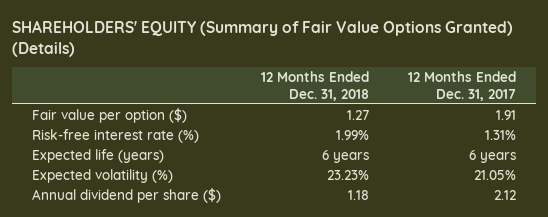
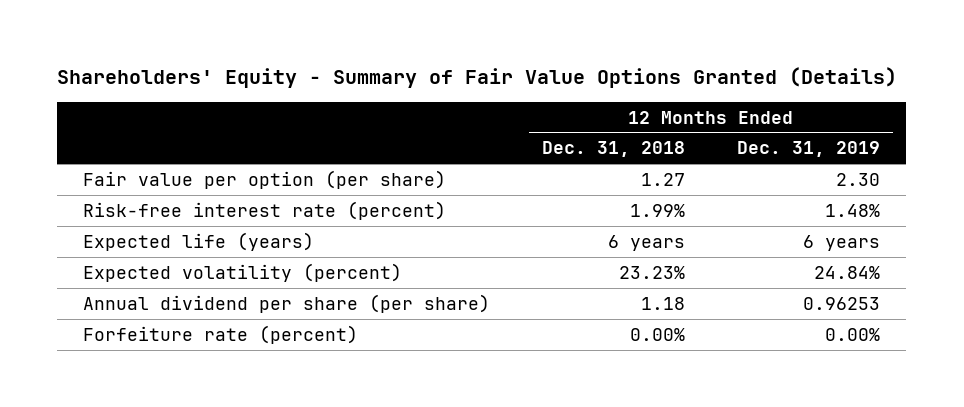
- SHAREHOLDERS' EQUITY (Summary of Fair Value Options Granted) (Details)
+ Shareholders' Equity - Summary of Fair Value Options Granted (Details)
- | 12 Months Ended Dec. 31, 2018 | 12 Months Ended Dec. 31, 2017
+ | 12 Months Ended Dec. 31, 2018 | 12 Months Ended Dec. 31, 2019
- Fair value per option ($) | 1.27 | 1.91
- Risk-free interest rate (%) | 1.99% | 1.31%
+ Fair value per option (per share) | 1.27 | 2.30
+ Risk-free interest rate (percent) | 1.99% | 1.48%
- Expected volatility (%) | 23.23% | 21.05%
- Annual dividend per share ($) | 1.18 | 2.12
+ Expected volatility (percent) | 23.23% | 24.84%
+ Annual dividend per share (per share) | 1.18 | 0.96253
+ Forfeiture rate (percent) | 0.00% | 0.00%

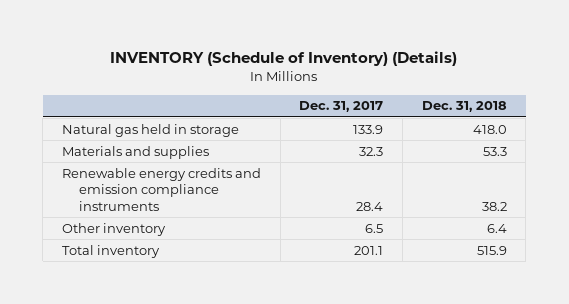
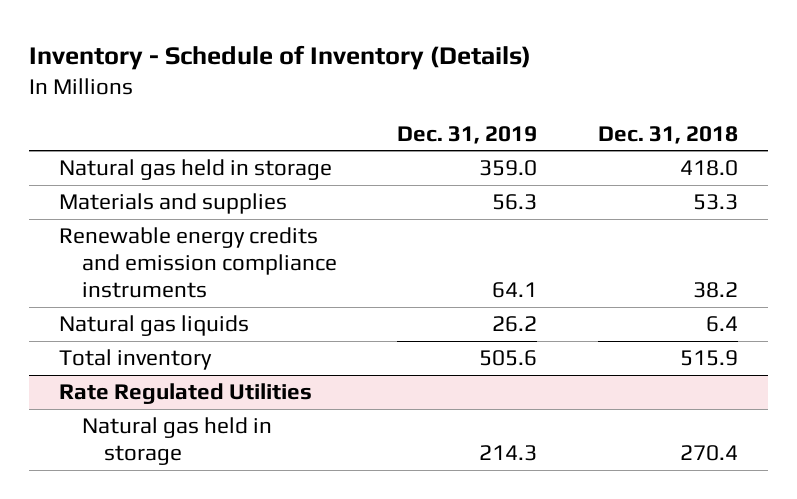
- INVENTORY (Schedule of Inventory) (Details)
+ Inventory - Schedule of Inventory (Details)
- | Dec. 31, 2017 | Dec. 31, 2018
+ | Dec. 31, 2019 | Dec. 31, 2018
- Other inventory | 6.5 | 6.4
+ Natural gas liquids | 26.2 | 6.4
+ Rate Regulated Utilities
+ Natural gas held in storage | 214.3 | 270.4

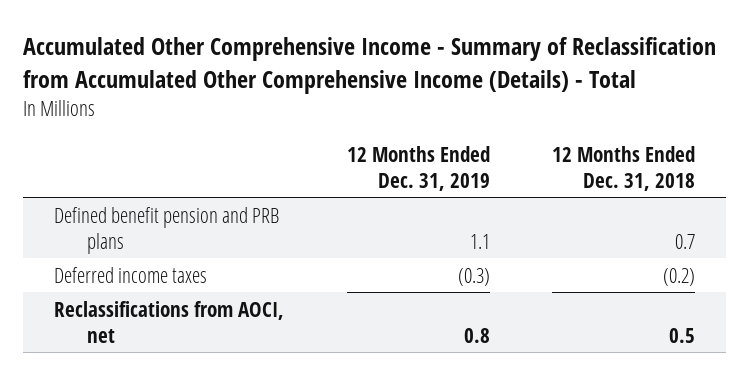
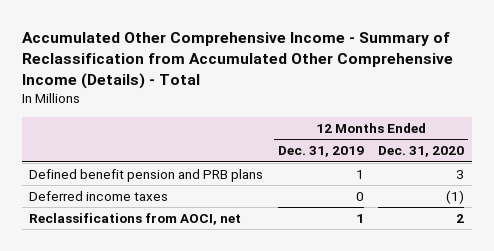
- | 12 Months Ended Dec. 31, 2019 | 12 Months Ended Dec. 31, 2018
+ | 12 Months Ended Dec. 31, 2019 | 12 Months Ended Dec. 31, 2020
- Defined benefit pension and PRB plans | 1.1 | 0.7
- Deferred income taxes | (0.3) | (0.2)
- Reclassifications from AOCI, net | 0.8 | 0.5
+ Defined benefit pension and PRB plans | 1 | 3
+ Deferred income taxes | 0 | (1)
+ Reclassifications from AOCI, net | 1 | 2

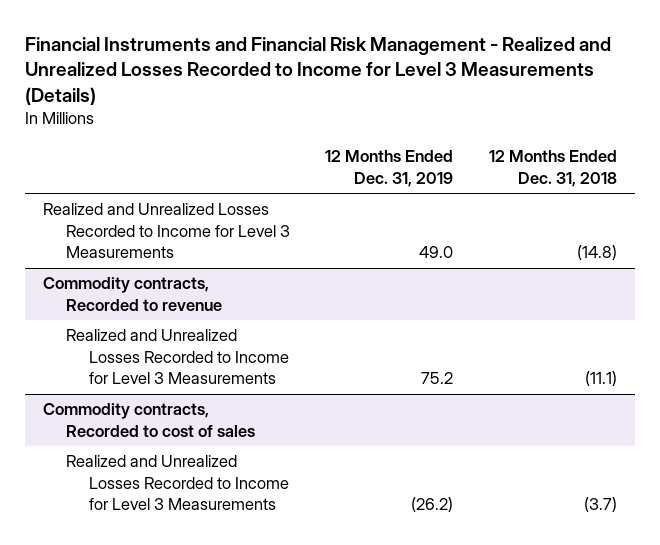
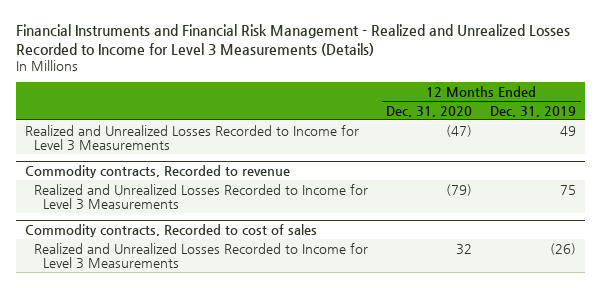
- | 12 Months Ended Dec. 31, 2019 | 12 Months Ended Dec. 31, 2018
+ | 12 Months Ended Dec. 31, 2020 | 12 Months Ended Dec. 31, 2019
- Realized and Unrealized Losses Recorded to Income for Level 3 Measurements | 49.0 | (14.8)
+ Realized and Unrealized Losses Recorded to Income for Level 3 Measurements | (47) | 49
@ Commodity contracts, Recorded to revenue
- Realized and Unrealized Losses Recorded to Income for Level 3 Measurements | 75.2 | (11.1)
+ Realized and Unrealized Losses Recorded to Income for Level 3 Measurements | (79) | 75
@ Commodity contracts, Recorded to cost of sales
- Realized and Unrealized Losses Recorded to Income for Level 3 Measurements | (26.2) | (3.7)
+ Realized and Unrealized Losses Recorded to Income for Level 3 Measurements | 32 | (26)

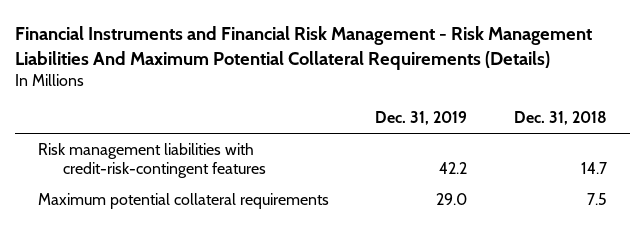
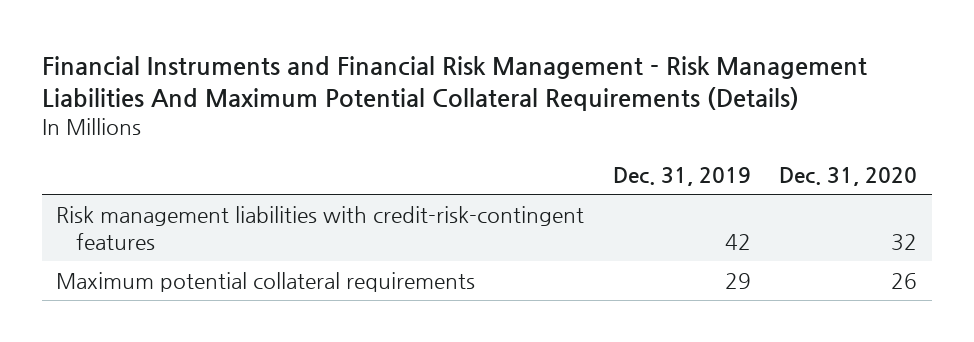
- | Dec. 31, 2019 | Dec. 31, 2018
+ | Dec. 31, 2019 | Dec. 31, 2020
- Risk management liabilities with credit-risk-contingent features | 42.2 | 14.7
- Maximum potential collateral requirements | 29.0 | 7.5
+ Risk management liabilities with credit-risk-contingent features | 42 | 32
+ Maximum potential collateral requirements | 29 | 26

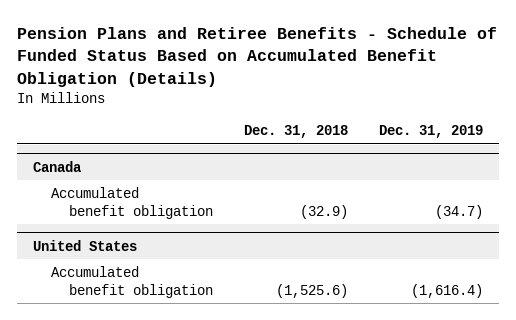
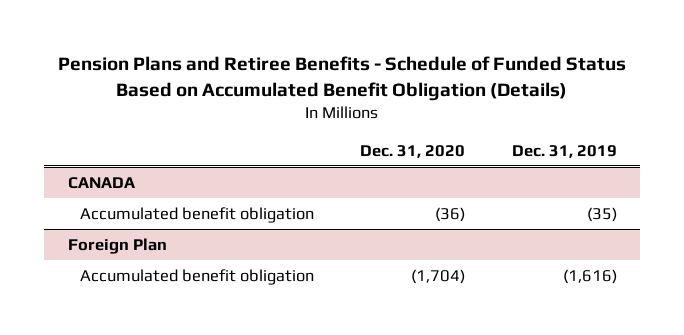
- | Dec. 31, 2018 | Dec. 31, 2019
+ | Dec. 31, 2020 | Dec. 31, 2019
- Canada
- Accumulated benefit obligation | (32.9) | (34.7)
- United States
- Accumulated benefit obligation | (1,525.6) | (1,616.4)
+ CANADA
+ Accumulated benefit obligation | (36) | (35)
+ Foreign Plan
+ Accumulated benefit obligation | (1,704) | (1,616)

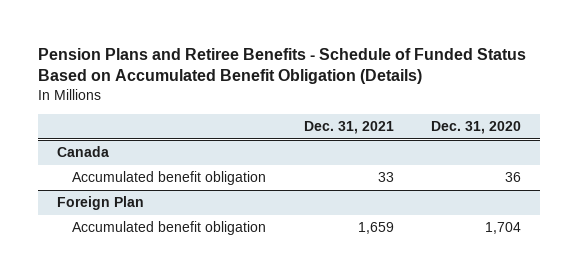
- | Dec. 31, 2020 | Dec. 31, 2019
+ | Dec. 31, 2021 | Dec. 31, 2020
- CANADA
- Accumulated benefit obligation | (36) | (35)
+ Canada
+ Accumulated benefit obligation | 33 | 36
@ Foreign Plan
- Accumulated benefit obligation | (1,704) | (1,616)
+ Accumulated benefit obligation | 1,659 | 1,704

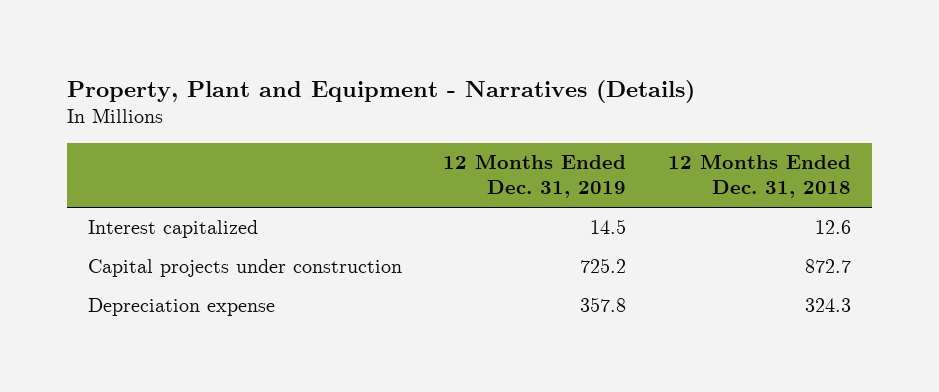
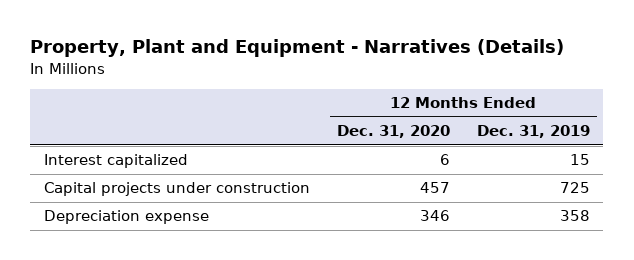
- | 12 Months Ended Dec. 31, 2019 | 12 Months Ended Dec. 31, 2018
+ | 12 Months Ended Dec. 31, 2020 | 12 Months Ended Dec. 31, 2019
- Interest capitalized | 14.5 | 12.6
- Capital projects under construction | 725.2 | 872.7
- Depreciation expense | 357.8 | 324.3
+ Interest capitalized | 6 | 15
+ Capital projects under construction | 457 | 725
+ Depreciation expense | 346 | 358

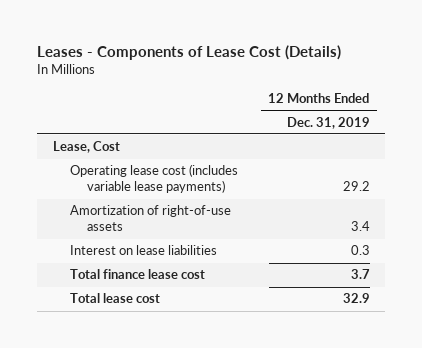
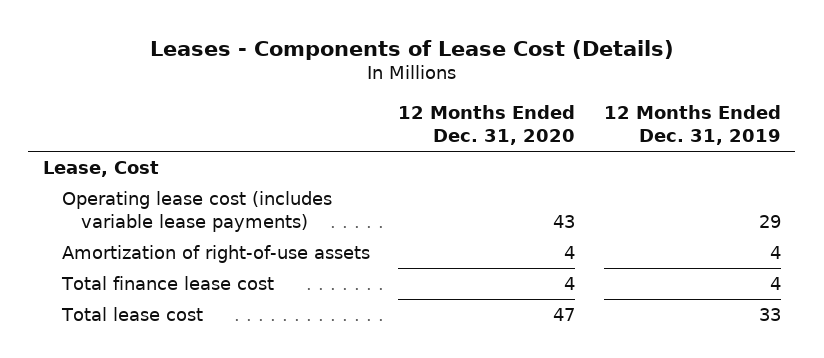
- | 12 Months Ended Dec. 31, 2019
+ | 12 Months Ended Dec. 31, 2020 | 12 Months Ended Dec. 31, 2019
- Operating lease cost (includes variable lease payments) | 29.2
- Amortization of right-of-use assets | 3.4
- Interest on lease liabilities | 0.3
- Total finance lease cost | 3.7
- Total lease cost | 32.9
+ Operating lease cost (includes variable lease payments) | 43 | 29
+ Amortization of right-of-use assets | 4 | 4
+ Total finance lease cost | 4 | 4
+ Total lease cost | 47 | 33

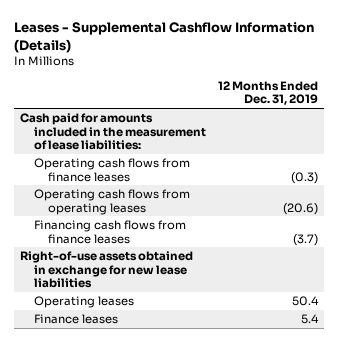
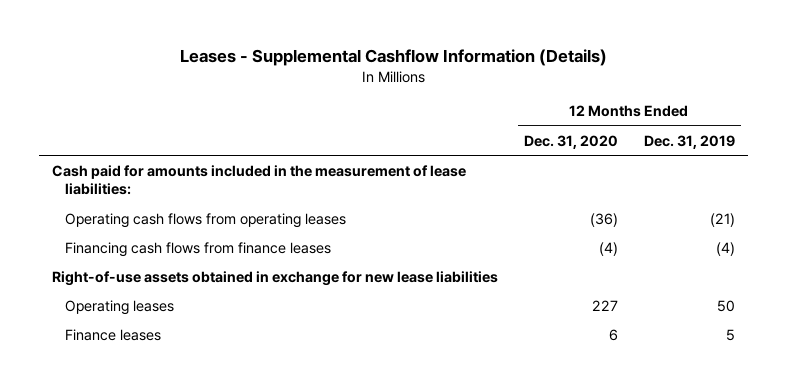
- | 12 Months Ended Dec. 31, 2019
+ | 12 Months Ended Dec. 31, 2020 | 12 Months Ended Dec. 31, 2019
- Operating cash flows from finance leases | (0.3)
- Operating cash flows from operating leases | (20.6)
- Financing cash flows from finance leases | (3.7)
+ Operating cash flows from operating leases | (36) | (21)
+ Financing cash flows from finance leases | (4) | (4)
- Operating leases | 50.4
- Finance leases | 5.4
+ Operating leases | 227 | 50
+ Finance leases | 6 | 5

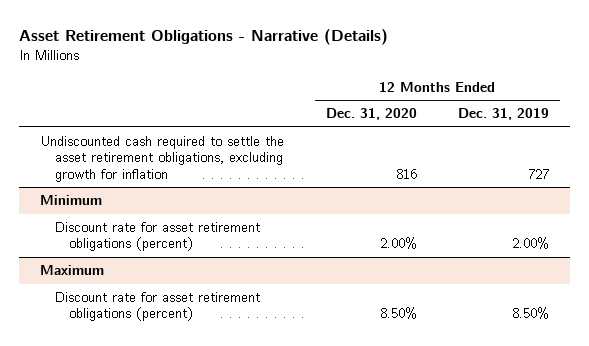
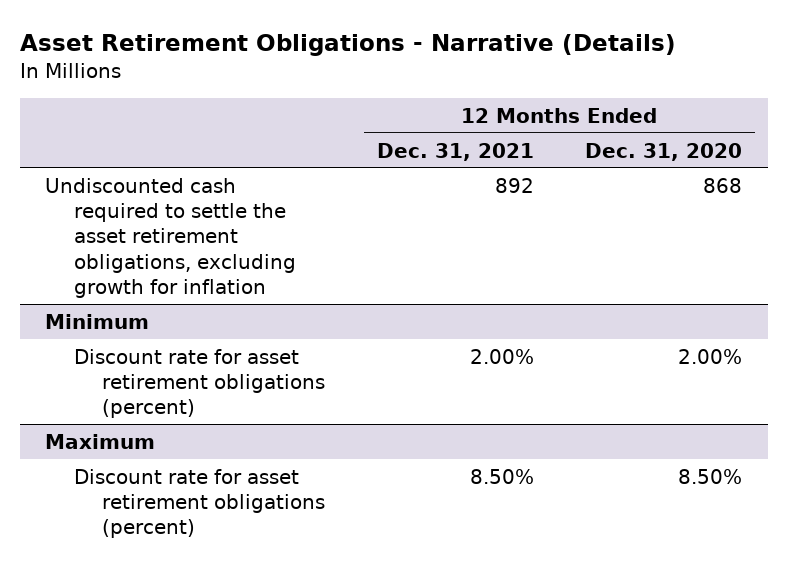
- | 12 Months Ended Dec. 31, 2020 | 12 Months Ended Dec. 31, 2019
+ | 12 Months Ended Dec. 31, 2021 | 12 Months Ended Dec. 31, 2020
- Undiscounted cash required to settle the asset retirement obligations, excluding growth for inflation | 816 | 727
+ Undiscounted cash required to settle the asset retirement obligations, excluding growth for inflation | 892 | 868

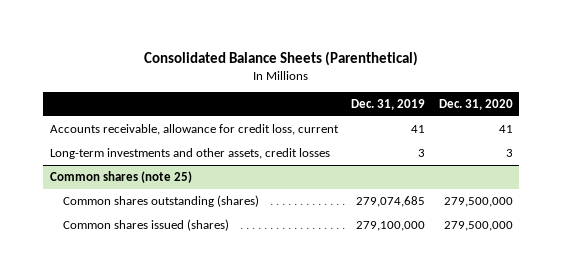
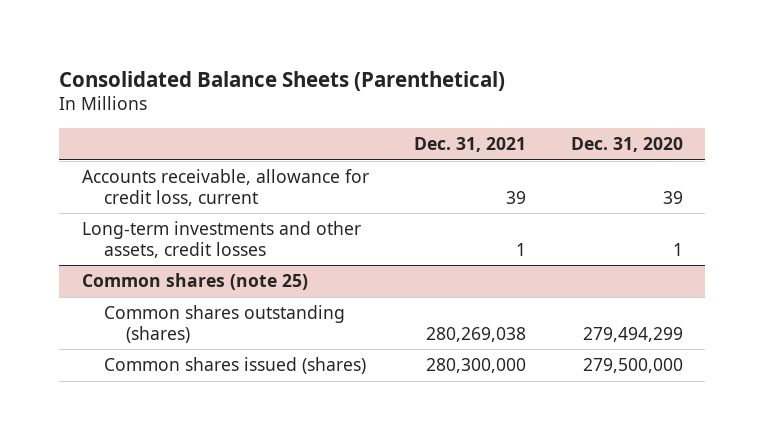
- | Dec. 31, 2019 | Dec. 31, 2020
+ | Dec. 31, 2021 | Dec. 31, 2020
- Accounts receivable, allowance for credit loss, current | 41 | 41
- Long-term investments and other assets, credit losses | 3 | 3
+ Accounts receivable, allowance for credit loss, current | 39 | 39
+ Long-term investments and other assets, credit losses | 1 | 1
@ Common shares (note 25)
- Common shares outstanding (shares) | 279,074,685 | 279,500,000
+ Common shares outstanding (shares) | 280,269,038 | 279,494,299

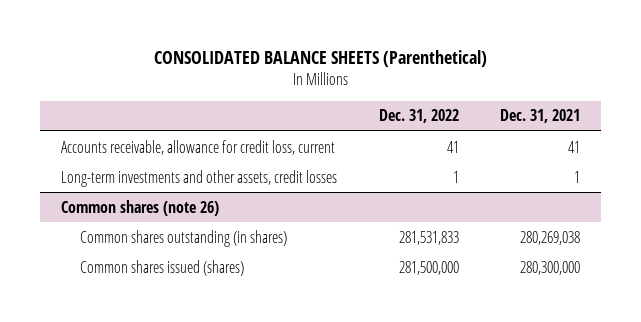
- Consolidated Balance Sheets (Parenthetical)
+ CONSOLIDATED BALANCE SHEETS (Parenthetical)
- | Dec. 31, 2021 | Dec. 31, 2020
+ | Dec. 31, 2022 | Dec. 31, 2021
- Accounts receivable, allowance for credit loss, current | 39 | 39
+ Accounts receivable, allowance for credit loss, current | 41 | 41
- Common shares (note 25)
- Common shares outstanding (shares) | 280,269,038 | 279,494,299
+ Common shares (note 26)
+ Common shares outstanding (in shares) | 281,531,833 | 280,269,038

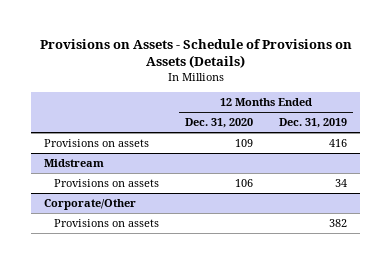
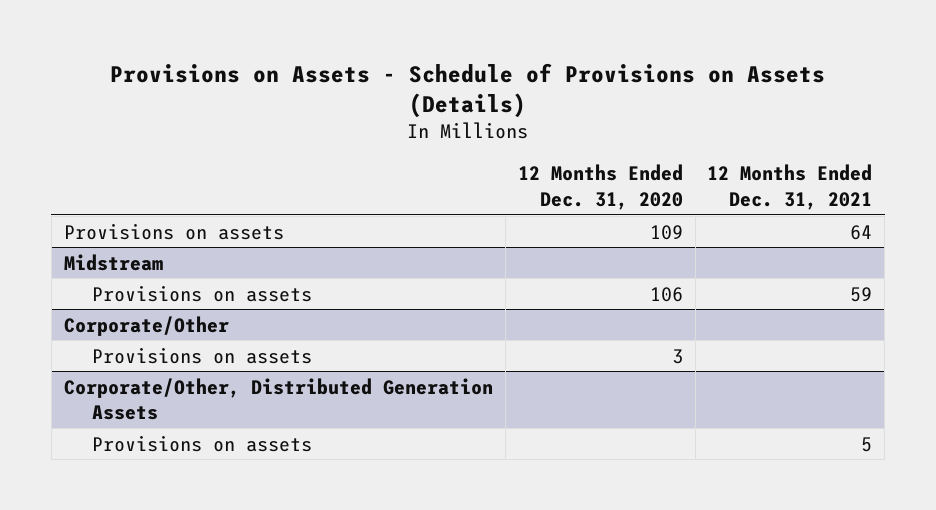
- | 12 Months Ended Dec. 31, 2020 | 12 Months Ended Dec. 31, 2019
+ | 12 Months Ended Dec. 31, 2020 | 12 Months Ended Dec. 31, 2021
@ Corporate/Other
+ Provisions on assets | 3 |
+ Corporate/Other, Distributed Generation Assets

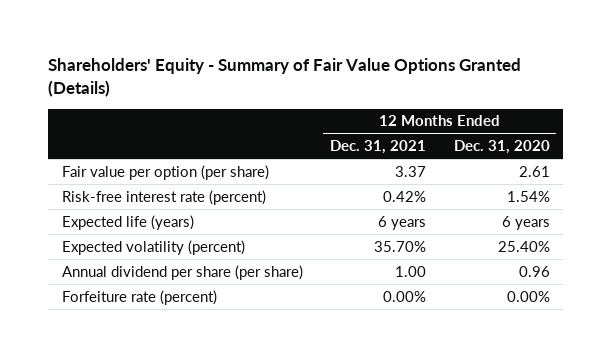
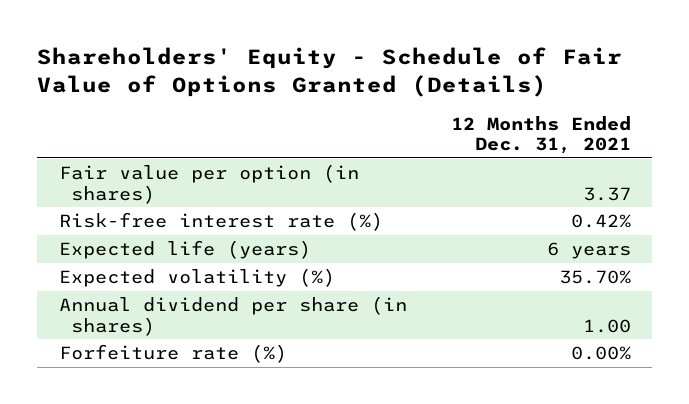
- Shareholders' Equity - Summary of Fair Value Options Granted (Details)
+ Shareholders' Equity - Schedule of Fair Value of Options Granted (Details)
- | 12 Months Ended Dec. 31, 2021 | 12 Months Ended Dec. 31, 2020
+ | 12 Months Ended Dec. 31, 2021
- Fair value per option (per share) | 3.37 | 2.61
- Risk-free interest rate (percent) | 0.42% | 1.54%
+ Fair value per option (in shares) | 3.37
+ Risk-free interest rate (%) | 0.42%
- Expected volatility (percent) | 35.70% | 25.40%
- Annual dividend per share (per share) | 1.00 | 0.96
- Forfeiture rate (percent) | 0.00% | 0.00%
+ Expected volatility (%) | 35.70%
+ Annual dividend per share (in shares) | 1.00
+ Forfeiture rate (%) | 0.00%

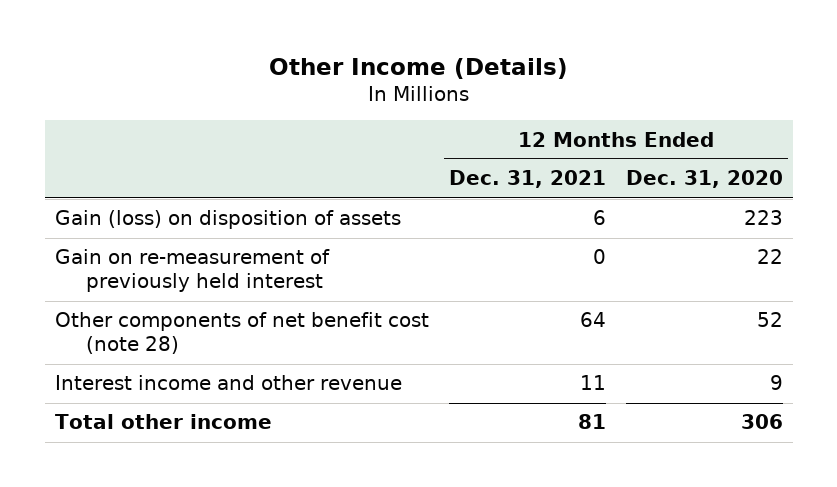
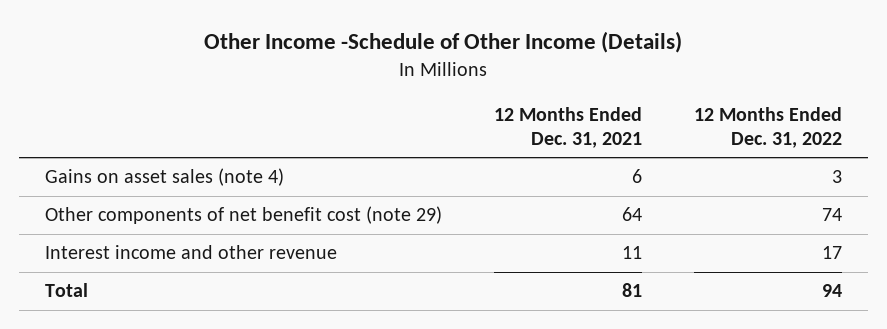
- Other Income (Details)
+ Other Income -Schedule of Other Income (Details)
- | 12 Months Ended Dec. 31, 2021 | 12 Months Ended Dec. 31, 2020
+ | 12 Months Ended Dec. 31, 2021 | 12 Months Ended Dec. 31, 2022
- Gain (loss) on disposition of assets | 6 | 223
- Gain on re-measurement of previously held interest | 0 | 22
- Other components of net benefit cost (note 28) | 64 | 52
+ Gains on asset sales (note 4) | 6 | 3
+ Other components of net benefit cost (note 29) | 64 | 74
- Total other income | 81 | 306
+ Total | 81 | 94

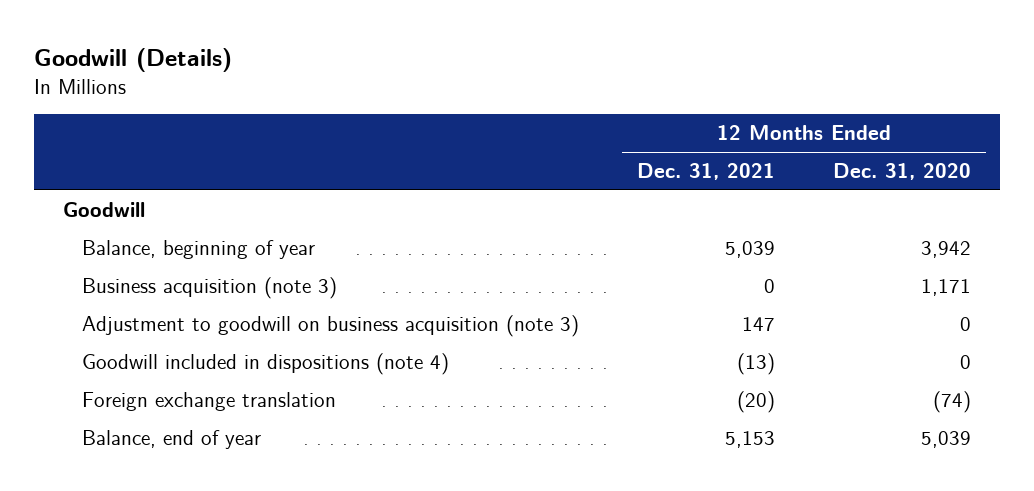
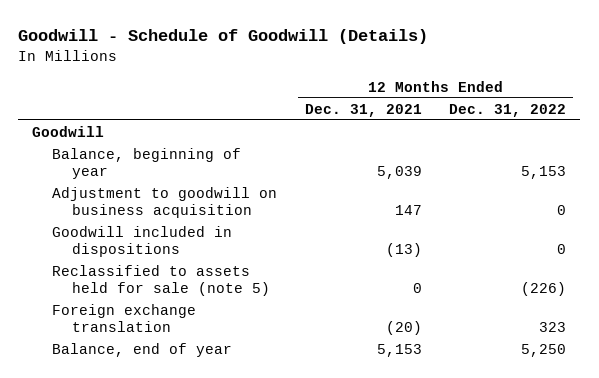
- Goodwill (Details)
+ Goodwill - Schedule of Goodwill (Details)
- | 12 Months Ended Dec. 31, 2021 | 12 Months Ended Dec. 31, 2020
+ | 12 Months Ended Dec. 31, 2021 | 12 Months Ended Dec. 31, 2022
- Business acquisition (note 3) | 0 | 1,171
- Adjustment to goodwill on business acquisition (note 3) | 147 | 0
- Goodwill included in dispositions (note 4) | (13) | 0
+ Adjustment to goodwill on business acquisition | 147 | 0
+ Goodwill included in dispositions | (13) | 0
+ Reclassified to assets held for sale (note 5) | 0 | (226)

